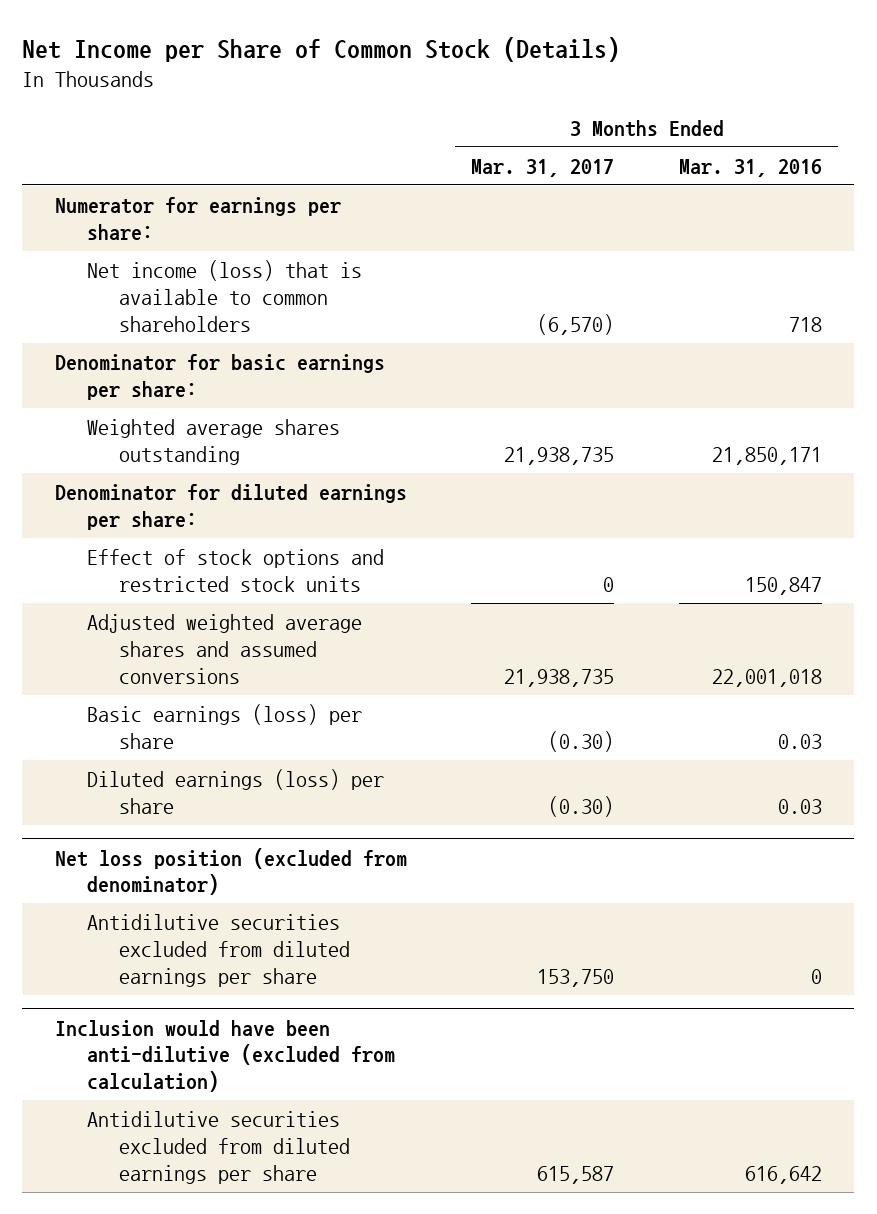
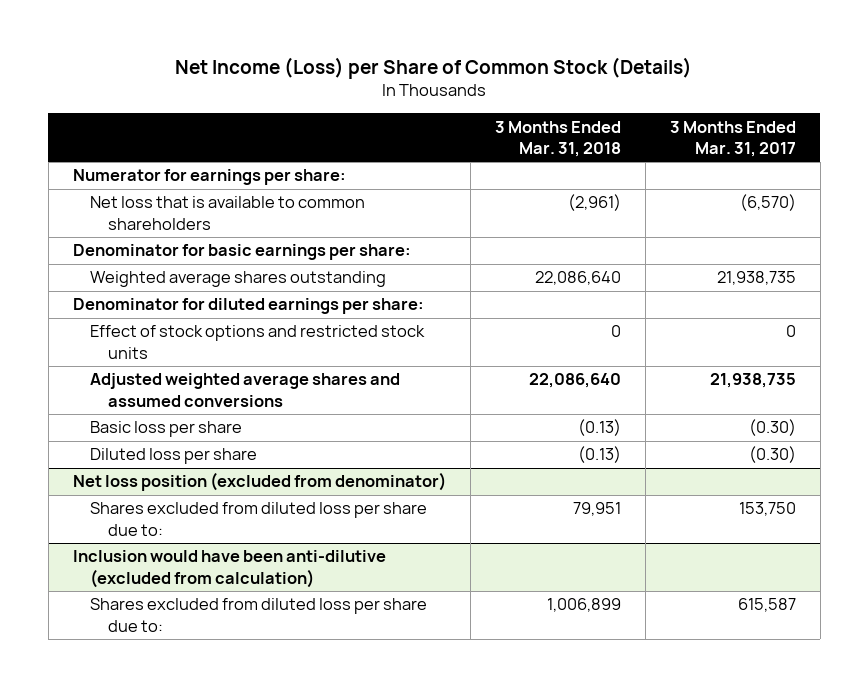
- Net Income per Share of Common Stock (Details)
+ Net Income (Loss) per Share of Common Stock (Details)
- | 3 Months Ended Mar. 31, 2017 | 3 Months Ended Mar. 31, 2016
+ | 3 Months Ended Mar. 31, 2018 | 3 Months Ended Mar. 31, 2017
- Net income (loss) that is available to common shareholders | (6,570) | 718
+ Net loss that is available to common shareholders | (2,961) | (6,570)
- Basic earnings (loss) per share | (0.30) | 0.03
- Diluted earnings (loss) per share | (0.30) | 0.03
+ Basic loss per share | (0.13) | (0.30)
+ Diluted loss per share | (0.13) | (0.30)
@ Net loss position (excluded from denominator)
- Antidilutive securities excluded from diluted earnings per share | 153,750 | 0
+ Shares excluded from diluted loss per share due to: | 79,951 | 153,750
@ Inclusion would have been anti-dilutive (excluded from calculation)
- Antidilutive securities excluded from diluted earnings per share | 615,587 | 616,642
+ Shares excluded from diluted loss per share due to: | 1,006,899 | 615,587

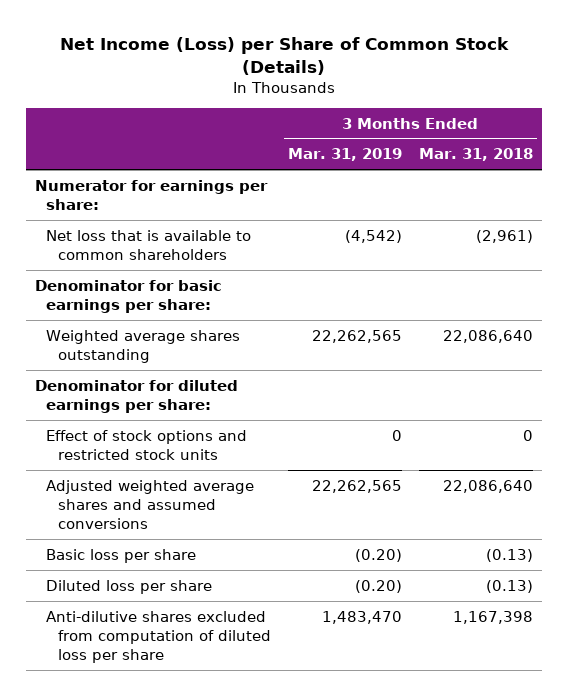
- | 3 Months Ended Mar. 31, 2018 | 3 Months Ended Mar. 31, 2017
+ | 3 Months Ended Mar. 31, 2019 | 3 Months Ended Mar. 31, 2018
- Net loss position (excluded from denominator)
- Shares excluded from diluted loss per share due to: | 79,951 | 153,750
- Inclusion would have been anti-dilutive (excluded from calculation)
- Shares excluded from diluted loss per share due to: | 1,006,899 | 615,587
+ Anti-dilutive shares excluded from computation of diluted loss per share | 1,483,470 | 1,167,398

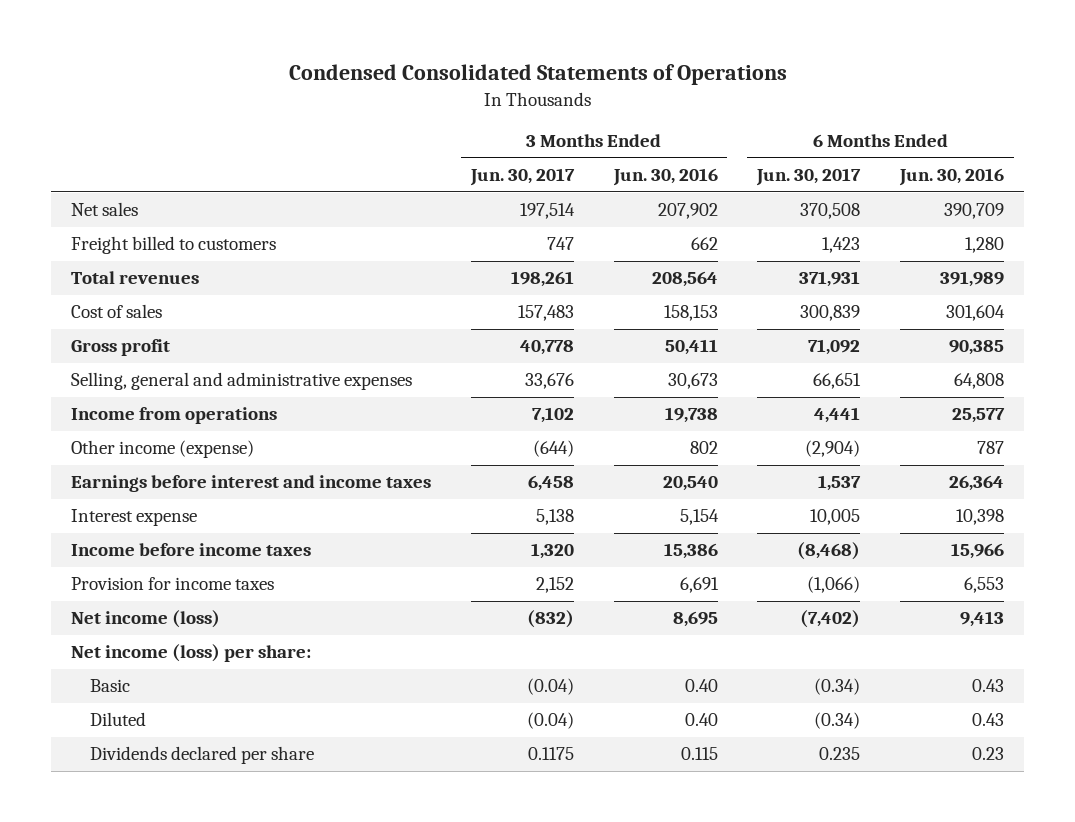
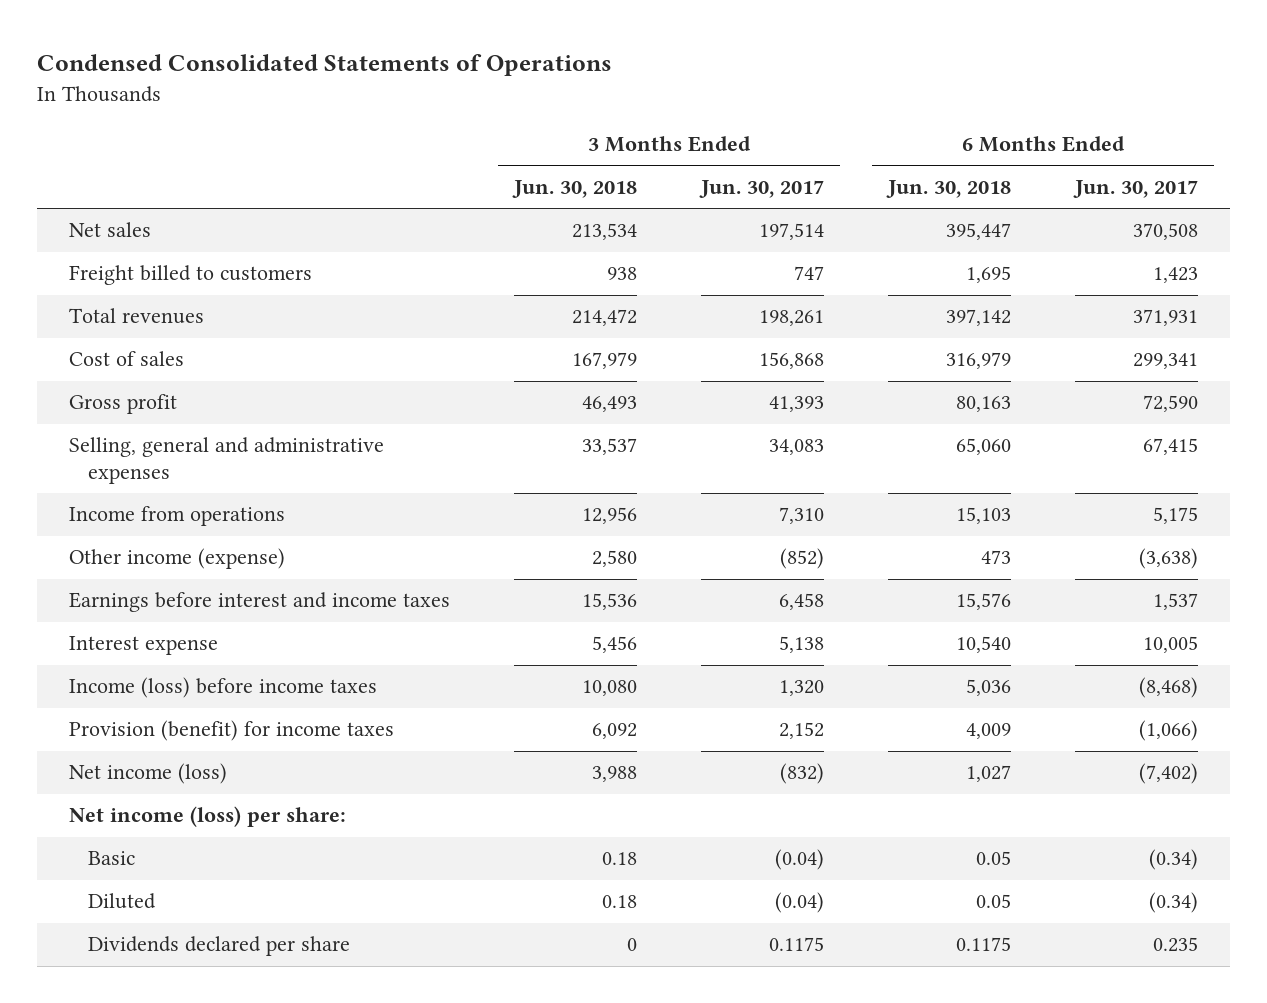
- | 3 Months Ended Jun. 30, 2017 | 3 Months Ended Jun. 30, 2016 | 6 Months Ended Jun. 30, 2017 | 6 Months Ended Jun. 30, 2016
+ | 3 Months Ended Jun. 30, 2018 | 3 Months Ended Jun. 30, 2017 | 6 Months Ended Jun. 30, 2018 | 6 Months Ended Jun. 30, 2017
- Cost of sales | 157,483 | 158,153 | 300,839 | 301,604
- Gross profit | 40,778 | 50,411 | 71,092 | 90,385
- Selling, general and administrative expenses | 33,676 | 30,673 | 66,651 | 64,808
- Income from operations | 7,102 | 19,738 | 4,441 | 25,577
- Other income (expense) | (644) | 802 | (2,904) | 787
+ Cost of sales | 167,979 | 156,868 | 316,979 | 299,341
+ Gross profit | 46,493 | 41,393 | 80,163 | 72,590
+ Selling, general and administrative expenses | 33,537 | 34,083 | 65,060 | 67,415
+ Income from operations | 12,956 | 7,310 | 15,103 | 5,175
+ Other income (expense) | 2,580 | (852) | 473 | (3,638)
- Income before income taxes | 1,320 | 15,386 | (8,468) | 15,966
- Provision for income taxes | 2,152 | 6,691 | (1,066) | 6,553
+ Income (loss) before income taxes | 10,080 | 1,320 | 5,036 | (8,468)
+ Provision (benefit) for income taxes | 6,092 | 2,152 | 4,009 | (1,066)

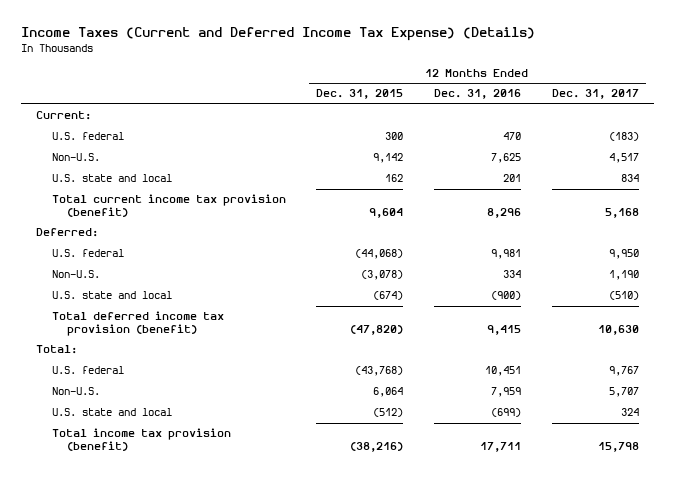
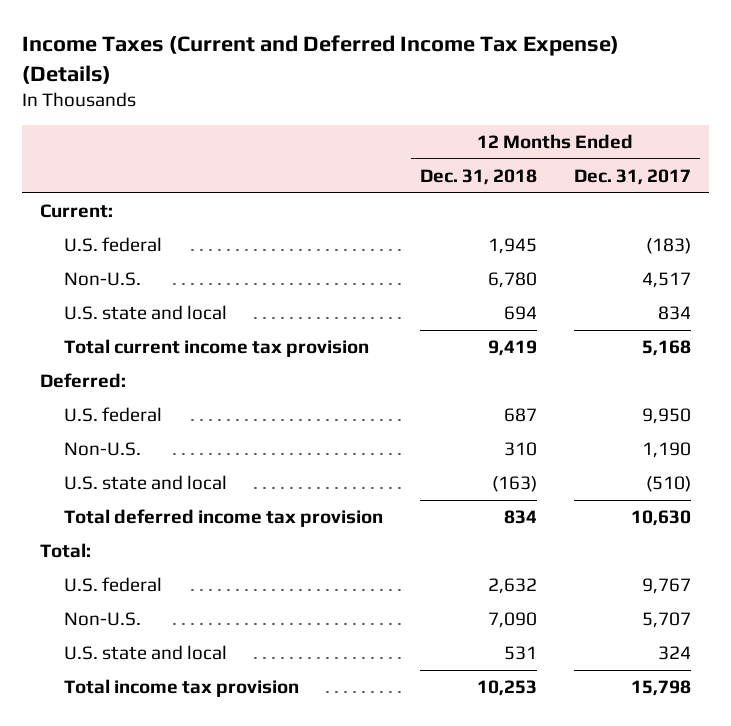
- | 12 Months Ended Dec. 31, 2015 | 12 Months Ended Dec. 31, 2016 | 12 Months Ended Dec. 31, 2017
+ | 12 Months Ended Dec. 31, 2018 | 12 Months Ended Dec. 31, 2017
- Total current income tax provision (benefit) | 9,604 | 8,296 | 5,168
+ Total current income tax provision | 9,419 | 5,168
- Total deferred income tax provision (benefit) | (47,820) | 9,415 | 10,630
+ Total deferred income tax provision | 834 | 10,630
- Total income tax provision (benefit) | (38,216) | 17,711 | 15,798
+ Total income tax provision | 10,253 | 15,798

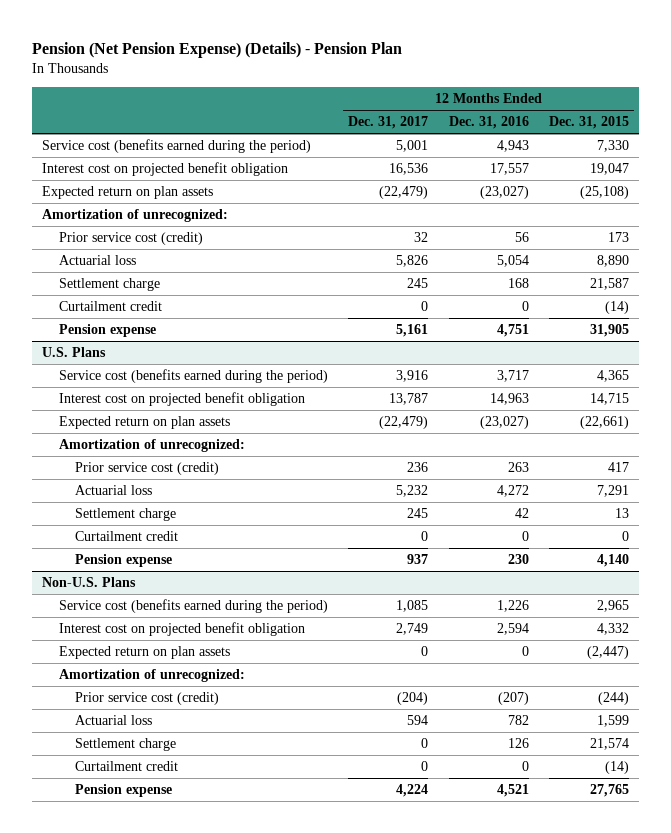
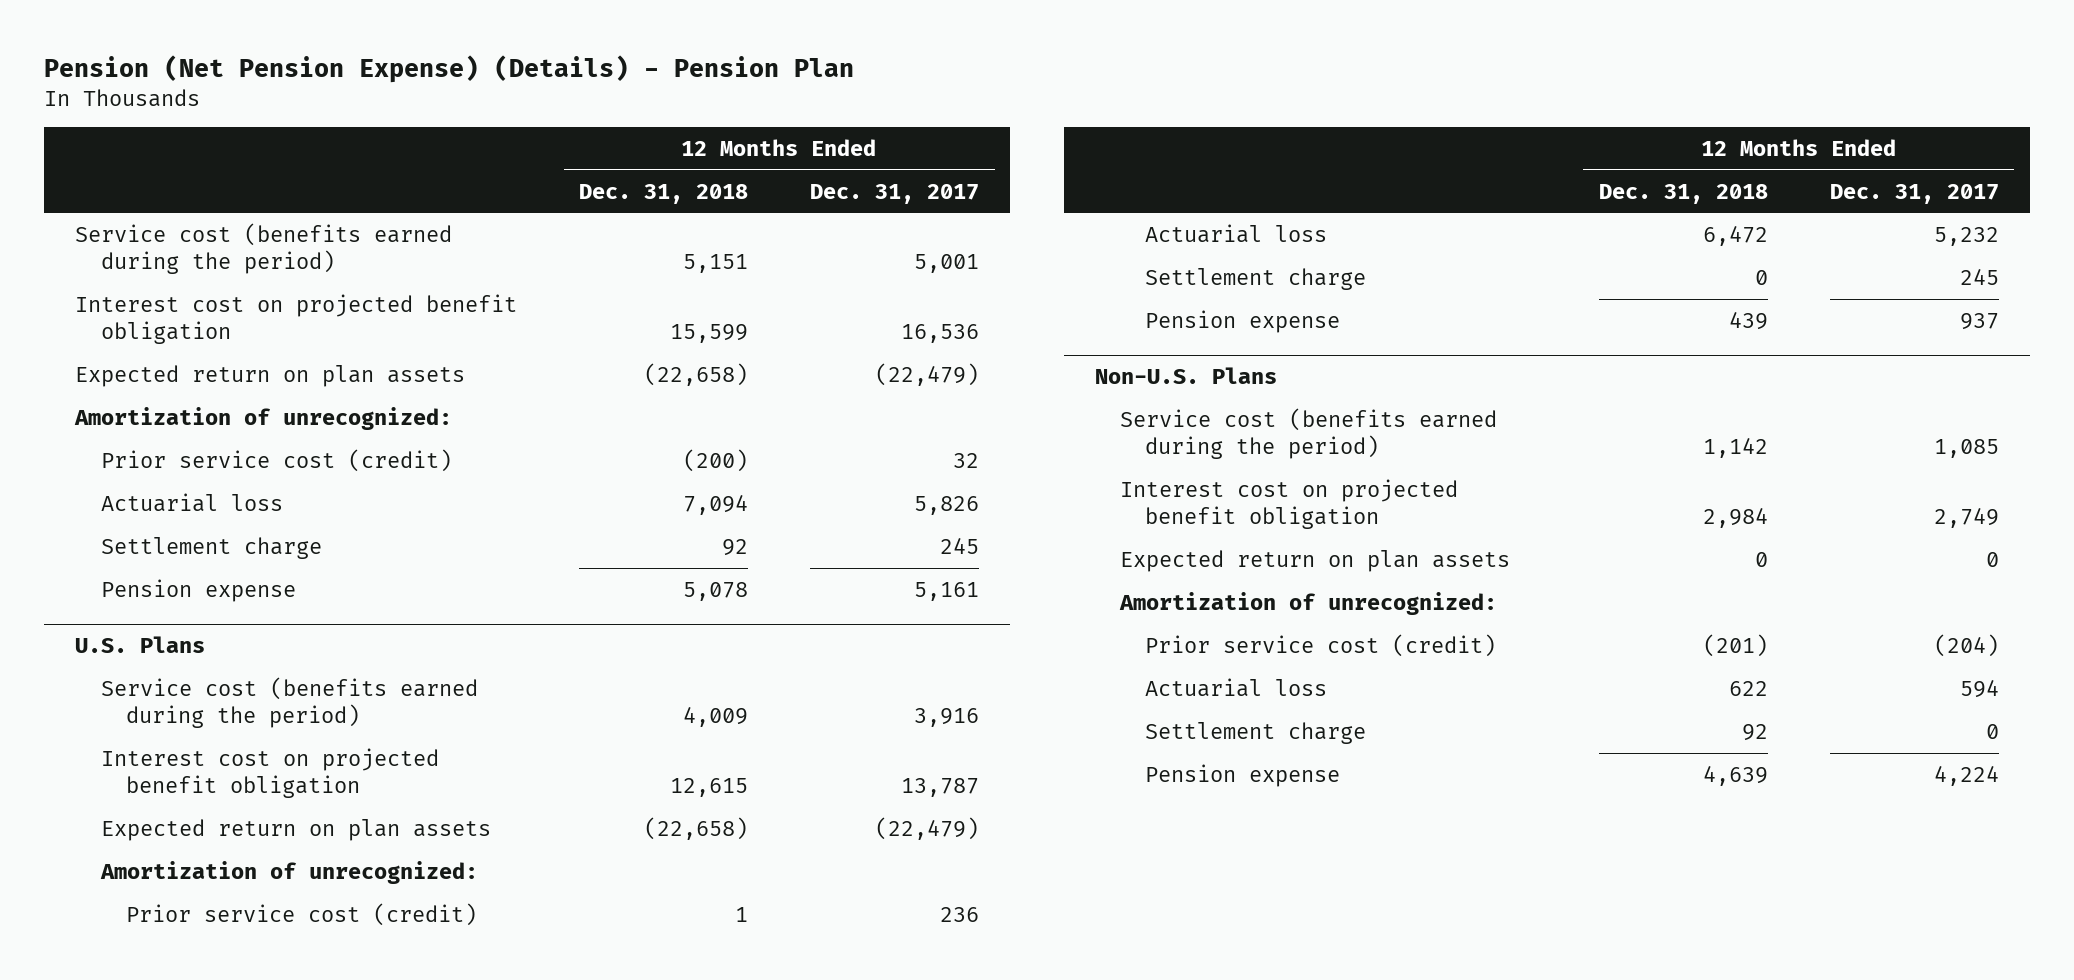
- | 12 Months Ended Dec. 31, 2017 | 12 Months Ended Dec. 31, 2016 | 12 Months Ended Dec. 31, 2015
+ | 12 Months Ended Dec. 31, 2018 | 12 Months Ended Dec. 31, 2017
- Curtailment credit | 0 | 0 | (14)
@ U.S. Plans
- Curtailment credit | 0 | 0 | 0
@ Non-U.S. Plans
- Curtailment credit | 0 | 0 | (14)

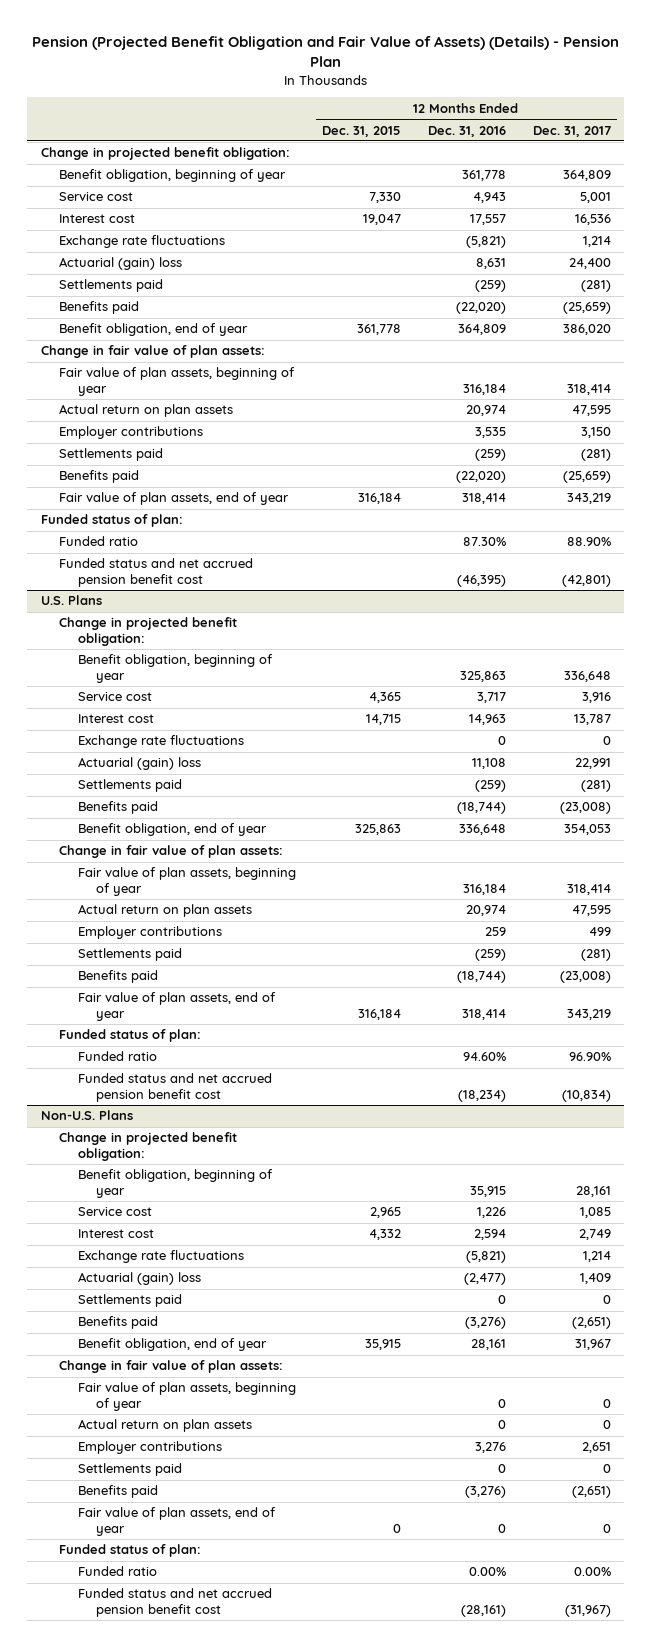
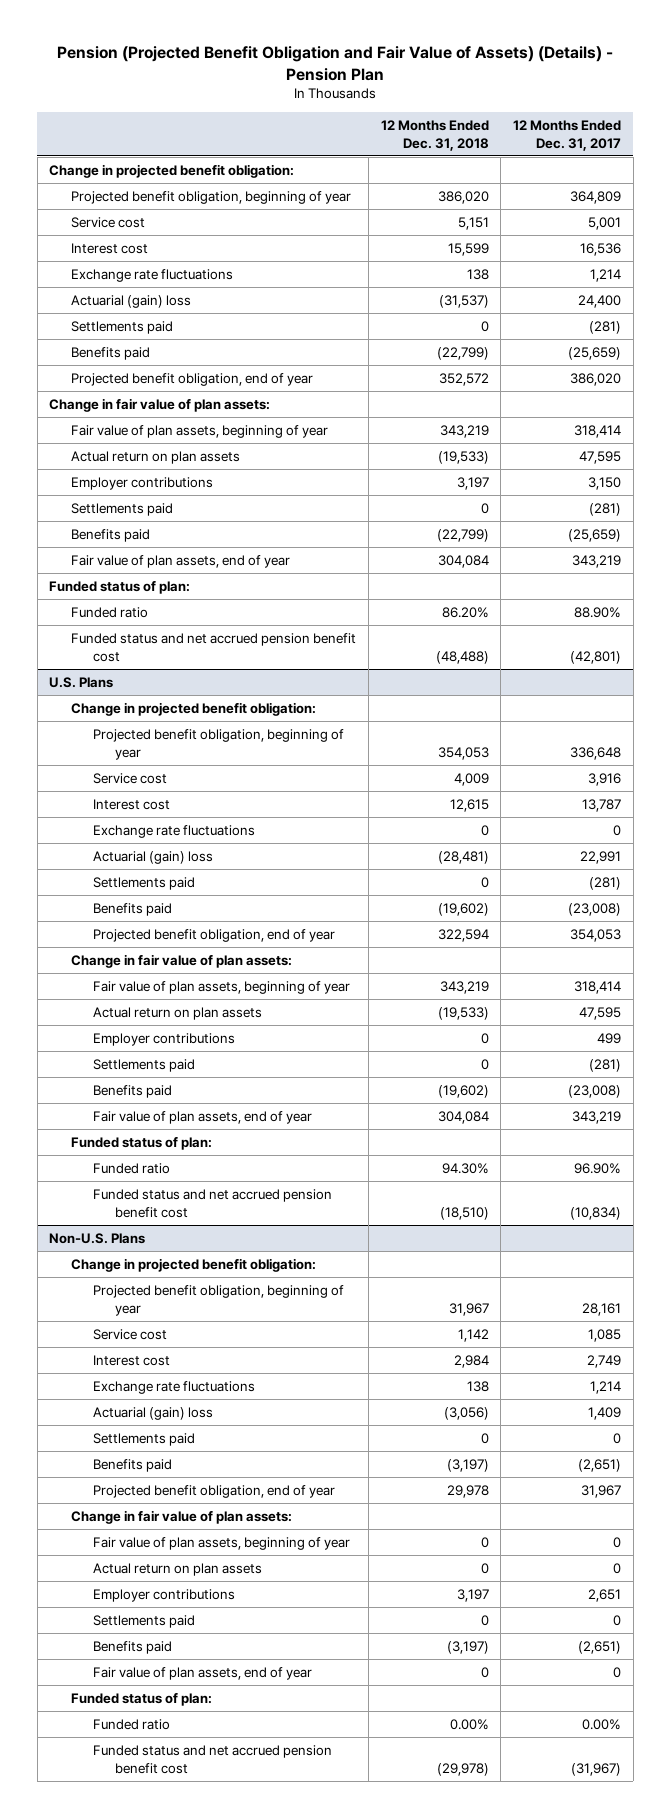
- | 12 Months Ended Dec. 31, 2015 | 12 Months Ended Dec. 31, 2016 | 12 Months Ended Dec. 31, 2017
+ | 12 Months Ended Dec. 31, 2018 | 12 Months Ended Dec. 31, 2017
- Benefit obligation, beginning of year | | 361,778 | 364,809
+ Projected benefit obligation, beginning of year | 386,020 | 364,809
- Benefit obligation, end of year | 361,778 | 364,809 | 386,020
+ Projected benefit obligation, end of year | 352,572 | 386,020
@ U.S. Plans
- Benefit obligation, beginning of year | | 325,863 | 336,648
+ Projected benefit obligation, beginning of year | 354,053 | 336,648
- Benefit obligation, end of year | 325,863 | 336,648 | 354,053
+ Projected benefit obligation, end of year | 322,594 | 354,053
@ Non-U.S. Plans
- Benefit obligation, beginning of year | | 35,915 | 28,161
+ Projected benefit obligation, beginning of year | 31,967 | 28,161
- Benefit obligation, end of year | 35,915 | 28,161 | 31,967
+ Projected benefit obligation, end of year | 29,978 | 31,967

